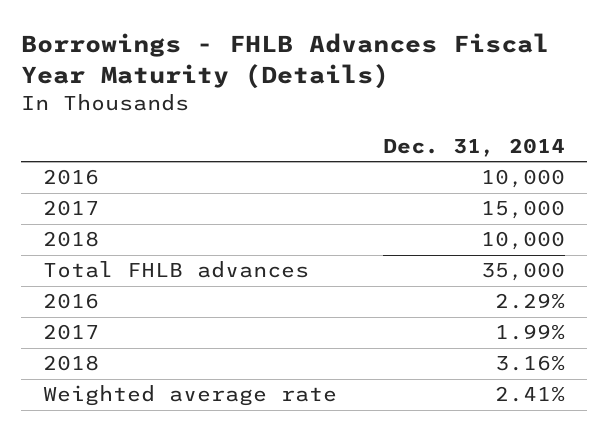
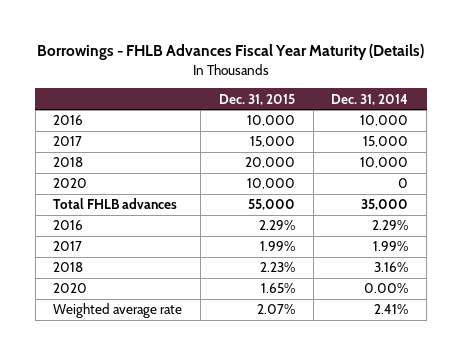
- | Dec. 31, 2014
+ | Dec. 31, 2015 | Dec. 31, 2014
+ 2020 | 10,000 | 0
+ 2020 | 1.65% | 0.00%

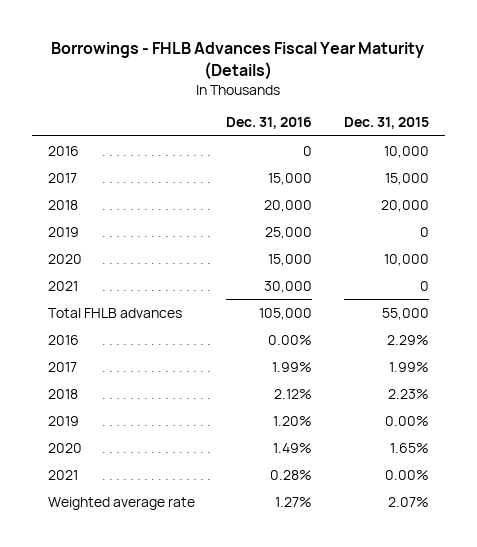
- | Dec. 31, 2015 | Dec. 31, 2014
+ | Dec. 31, 2016 | Dec. 31, 2015
+ 2019 | 25,000 | 0
+ 2021 | 30,000 | 0
+ 2019 | 1.20% | 0.00%
+ 2021 | 0.28% | 0.00%

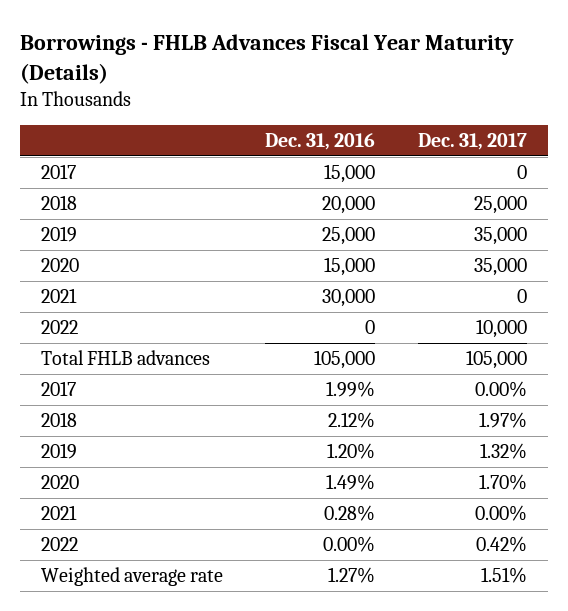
- | Dec. 31, 2016 | Dec. 31, 2015
+ | Dec. 31, 2016 | Dec. 31, 2017
- 2016 | 0 | 10,000
+ 2022 | 0 | 10,000
- 2016 | 0.00% | 2.29%
+ 2022 | 0.00% | 0.42%

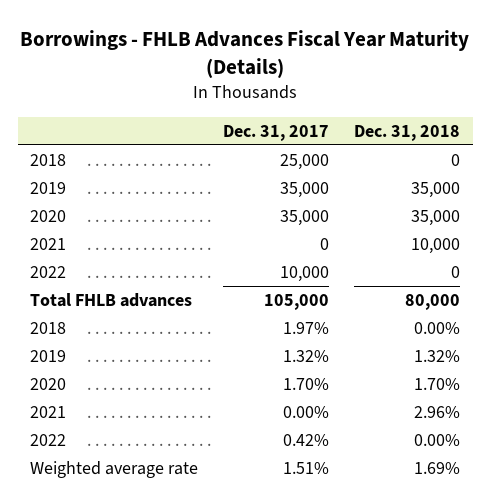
- | Dec. 31, 2016 | Dec. 31, 2017
+ | Dec. 31, 2017 | Dec. 31, 2018
- 2017 | 15,000 | 0
- 2017 | 1.99% | 0.00%

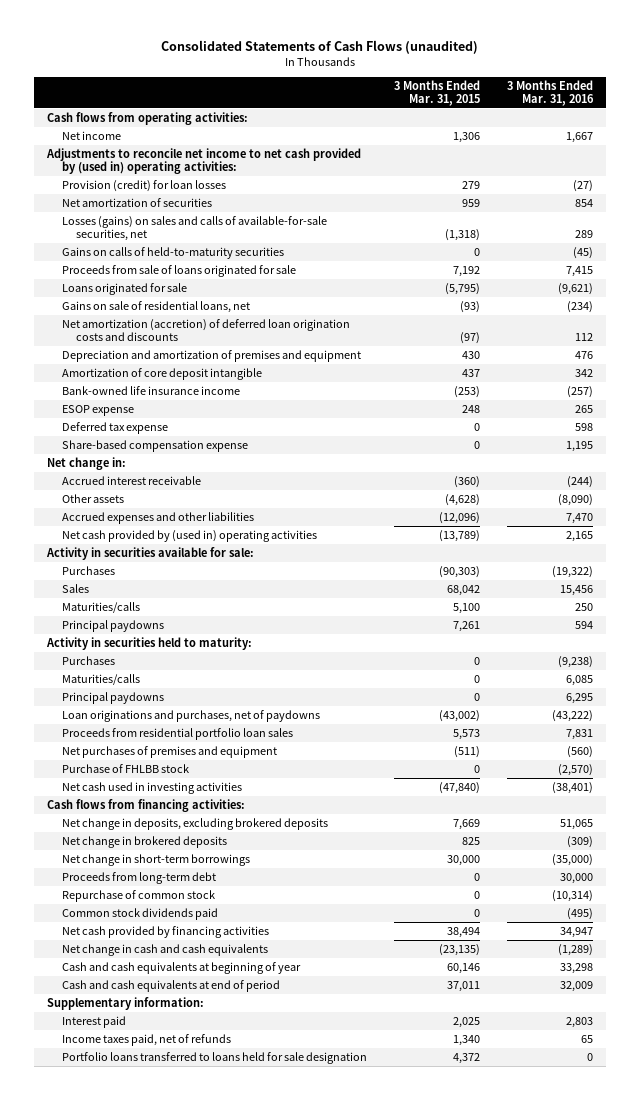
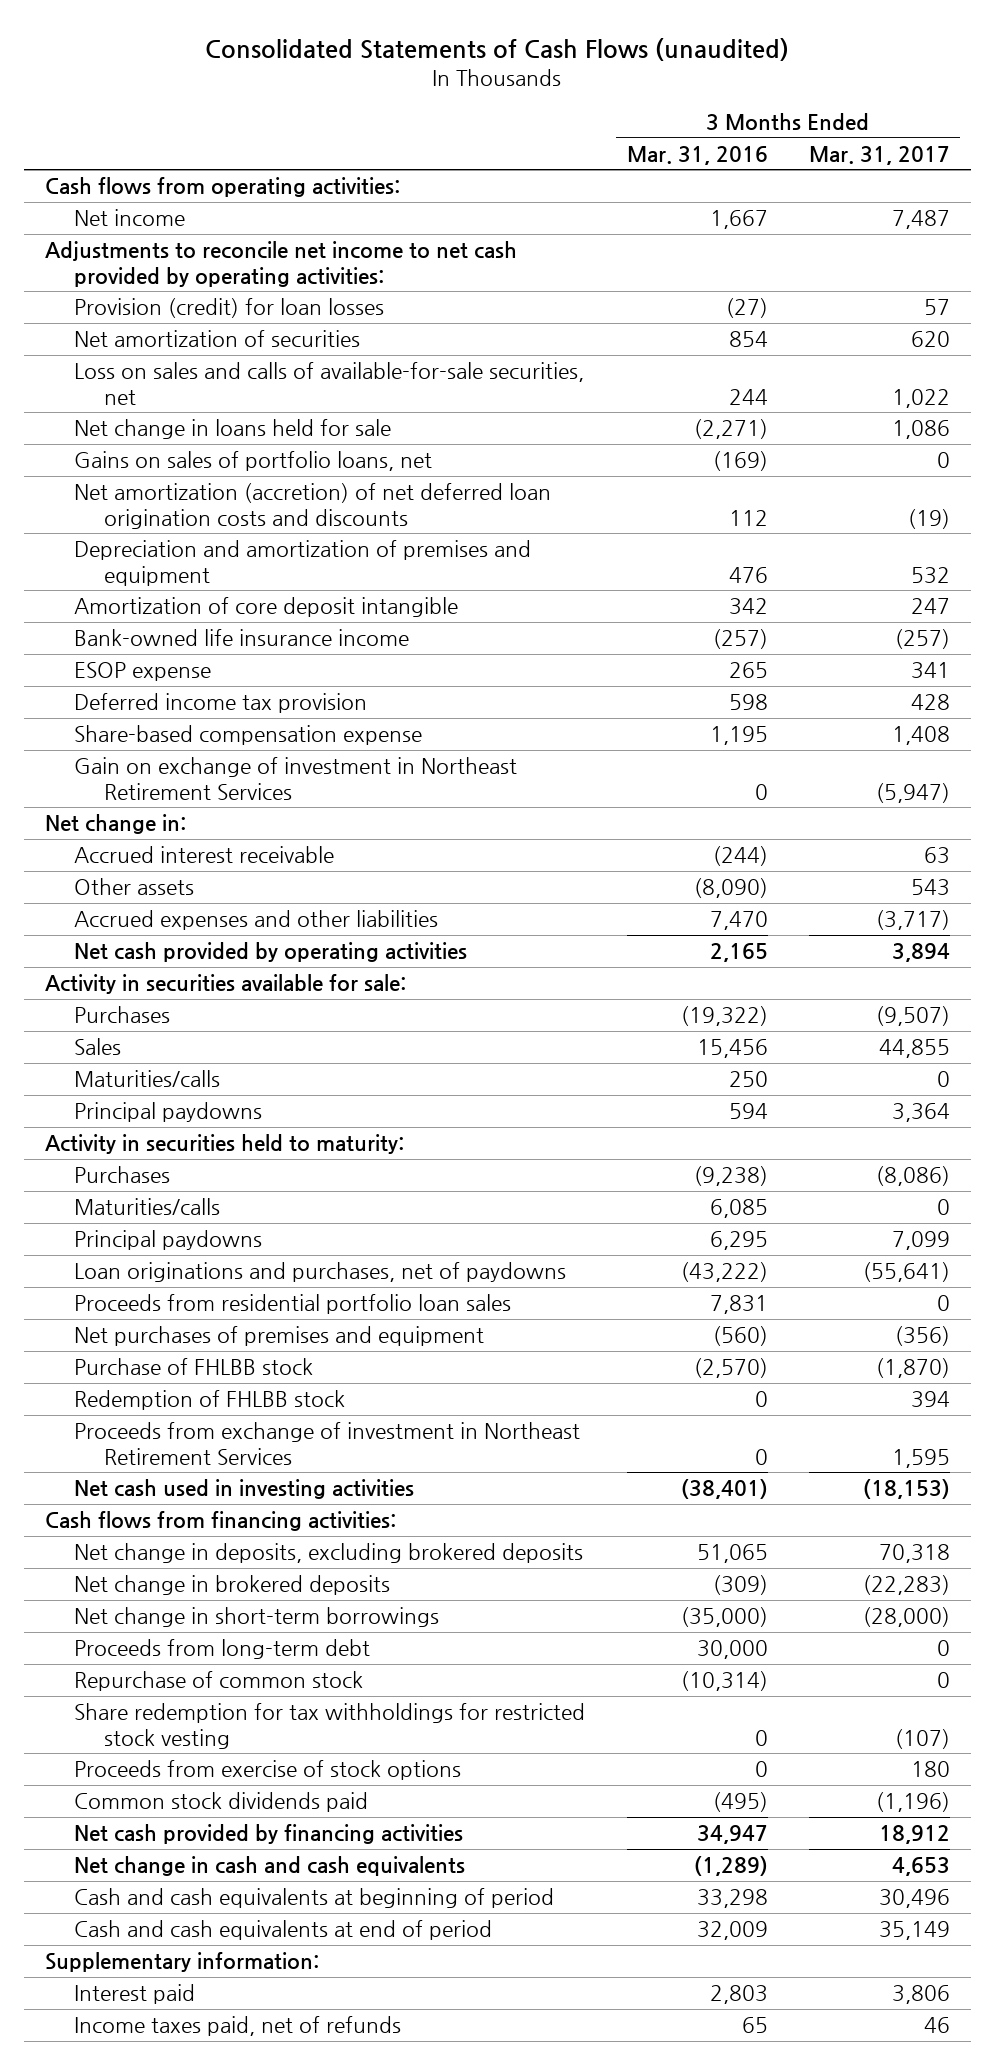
- | 3 Months Ended Mar. 31, 2015 | 3 Months Ended Mar. 31, 2016
+ | 3 Months Ended Mar. 31, 2016 | 3 Months Ended Mar. 31, 2017
- Adjustments to reconcile net income to net cash provided by (used in) operating activities:
+ Adjustments to reconcile net income to net cash provided by operating activities:
- Losses (gains) on sales and calls of available-for-sale securities, net | (1,318) | 289
- Gains on calls of held-to-maturity securities | 0 | (45)
- Proceeds from sale of loans originated for sale | 7,192 | 7,415
- Loans originated for sale | (5,795) | (9,621)
- Gains on sale of residential loans, net | (93) | (234)
- Net amortization (accretion) of deferred loan origination costs and discounts | (97) | 112
+ Loss on sales and calls of available-for-sale securities, net | 244 | 1,022
+ Net change in loans held for sale | (2,271) | 1,086
+ Gains on sales of portfolio loans, net | (169) | 0
+ Net amortization (accretion) of net deferred loan origination costs and discounts | 112 | (19)
- Deferred tax expense | 0 | 598
+ Deferred income tax provision | 598 | 428
+ Gain on exchange of investment in Northeast Retirement Services | 0 | (5,947)
- Net cash provided by (used in) operating activities | (13,789) | 2,165
+ Net cash provided by operating activities | 2,165 | 3,894
+ Redemption of FHLBB stock | 0 | 394
+ Proceeds from exchange of investment in Northeast Retirement Services | 0 | 1,595
+ Share redemption for tax withholdings for restricted stock vesting | 0 | (107)
+ Proceeds from exercise of stock options | 0 | 180
- Cash and cash equivalents at beginning of year | 60,146 | 33,298
+ Cash and cash equivalents at beginning of period | 33,298 | 30,496
- Portfolio loans transferred to loans held for sale designation | 4,372 | 0

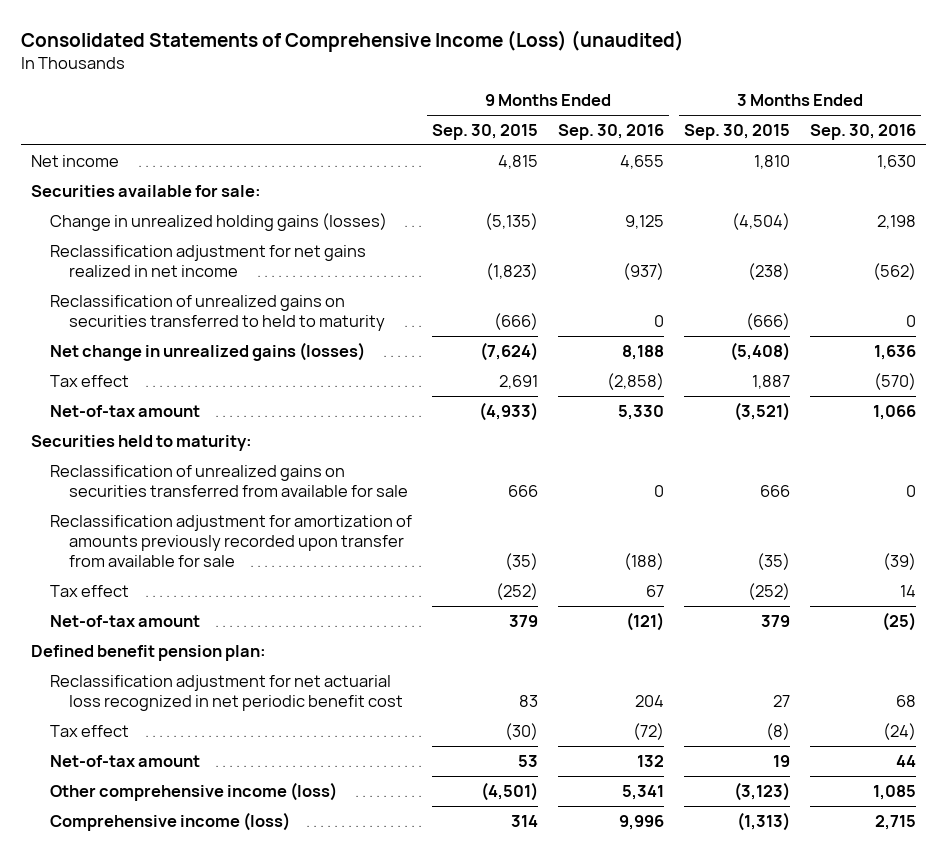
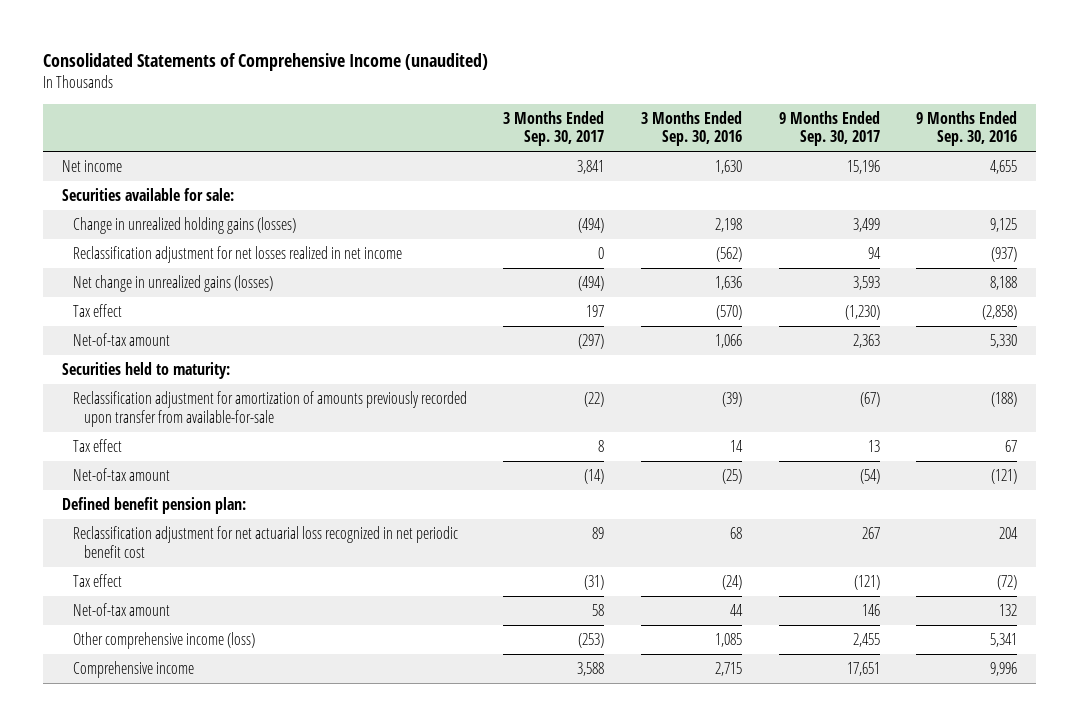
- Consolidated Statements of Comprehensive Income (Loss) (unaudited)
+ Consolidated Statements of Comprehensive Income (unaudited)
- | 9 Months Ended Sep. 30, 2015 | 9 Months Ended Sep. 30, 2016 | 3 Months Ended Sep. 30, 2015 | 3 Months Ended Sep. 30, 2016
+ | 3 Months Ended Sep. 30, 2017 | 3 Months Ended Sep. 30, 2016 | 9 Months Ended Sep. 30, 2017 | 9 Months Ended Sep. 30, 2016
- Reclassification adjustment for net gains realized in net income | (1,823) | (937) | (238) | (562)
- Reclassification of unrealized gains on securities transferred to held to maturity | (666) | 0 | (666) | 0
+ Reclassification adjustment for net losses realized in net income | 0 | (562) | 94 | (937)
- Reclassification of unrealized gains on securities transferred from available for sale | 666 | 0 | 666 | 0
- Reclassification adjustment for amortization of amounts previously recorded upon transfer from available for sale | (35) | (188) | (35) | (39)
+ Reclassification adjustment for amortization of amounts previously recorded upon transfer from available-for-sale | (22) | (39) | (67) | (188)
- Comprehensive income (loss) | 314 | 9,996 | (1,313) | 2,715
+ Comprehensive income | 3,588 | 2,715 | 17,651 | 9,996

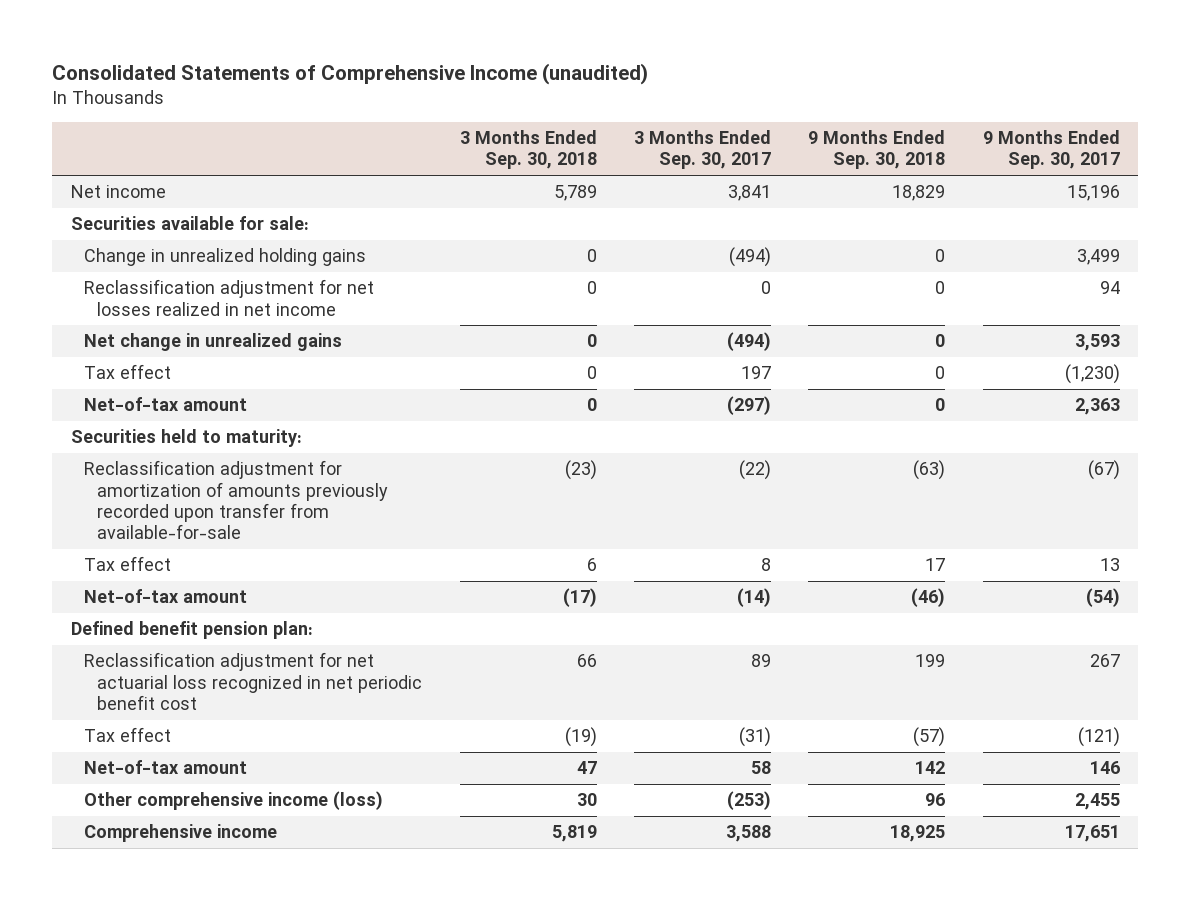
- | 3 Months Ended Sep. 30, 2017 | 3 Months Ended Sep. 30, 2016 | 9 Months Ended Sep. 30, 2017 | 9 Months Ended Sep. 30, 2016
+ | 3 Months Ended Sep. 30, 2018 | 3 Months Ended Sep. 30, 2017 | 9 Months Ended Sep. 30, 2018 | 9 Months Ended Sep. 30, 2017
- Change in unrealized holding gains (losses) | (494) | 2,198 | 3,499 | 9,125
+ Change in unrealized holding gains | 0 | (494) | 0 | 3,499
- Net change in unrealized gains (losses) | (494) | 1,636 | 3,593 | 8,188
+ Net change in unrealized gains | 0 | (494) | 0 | 3,593

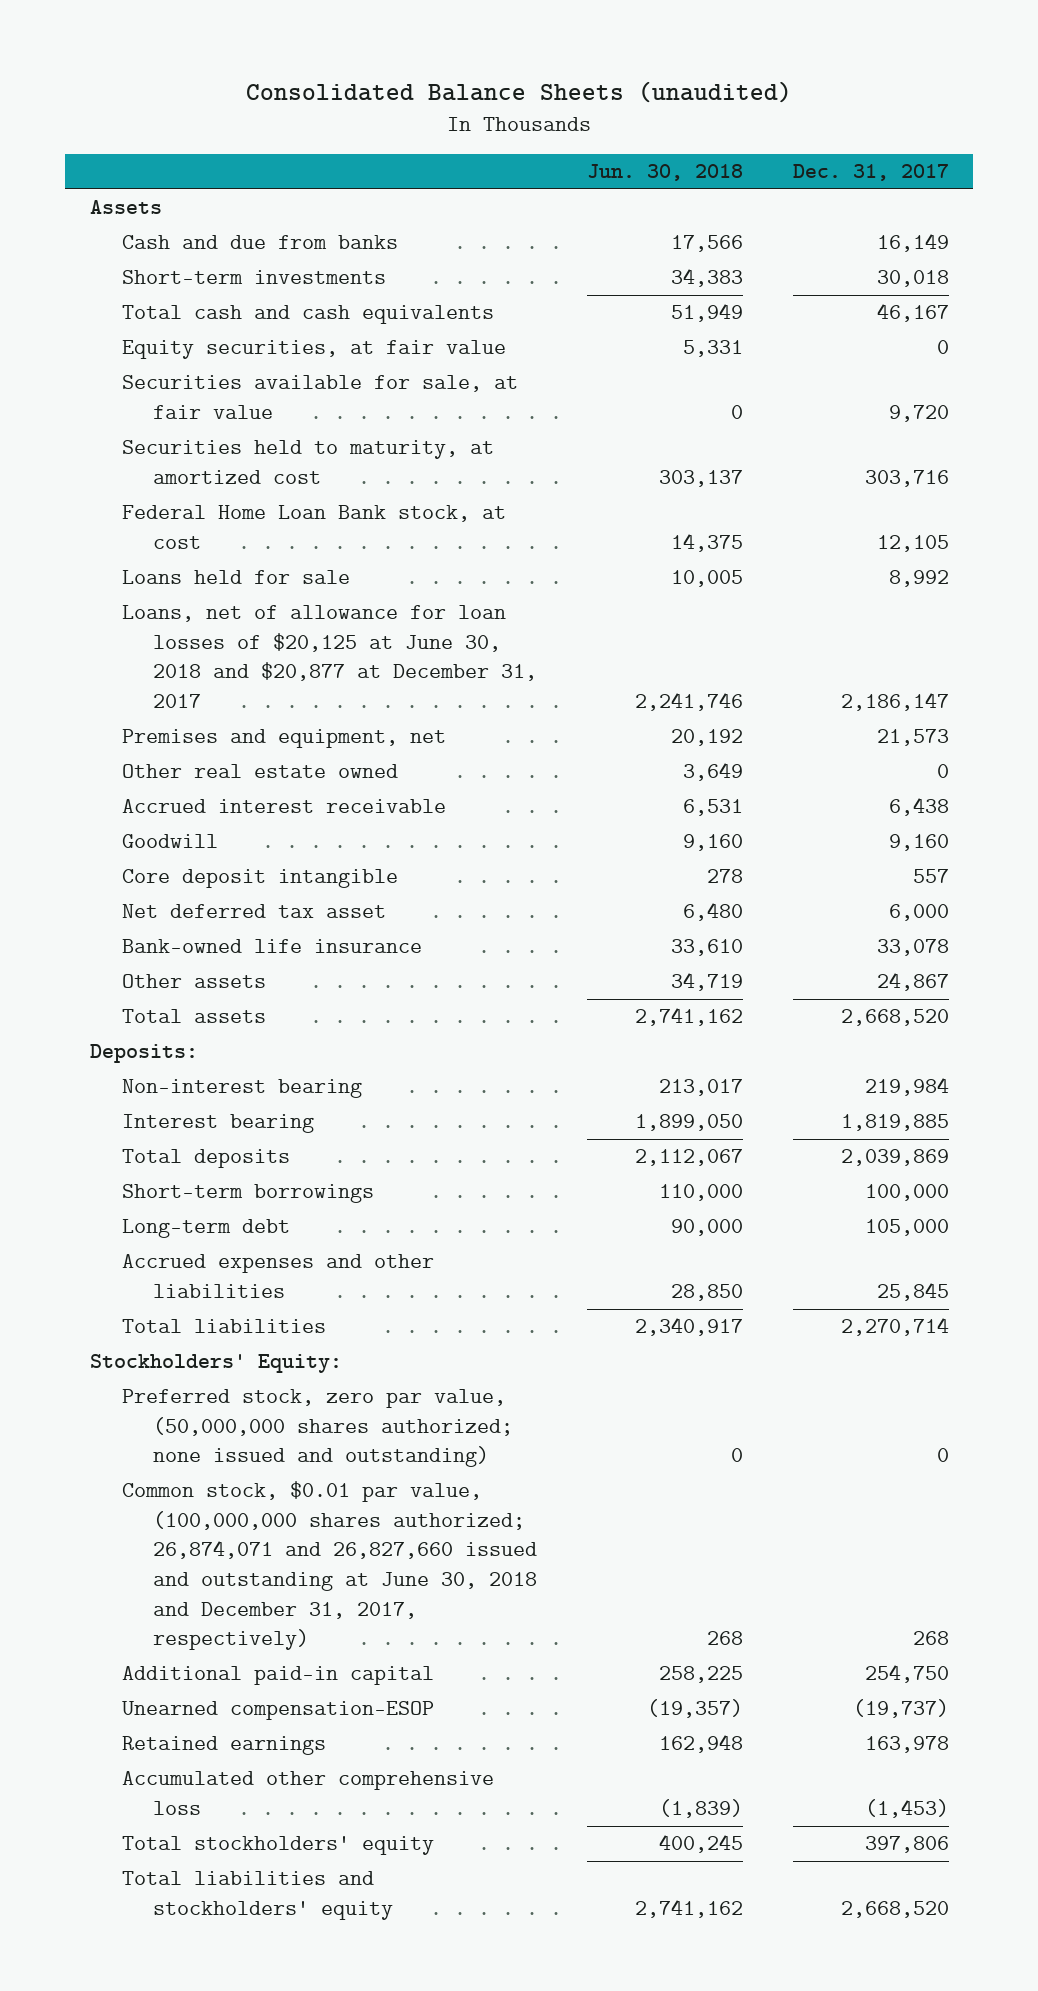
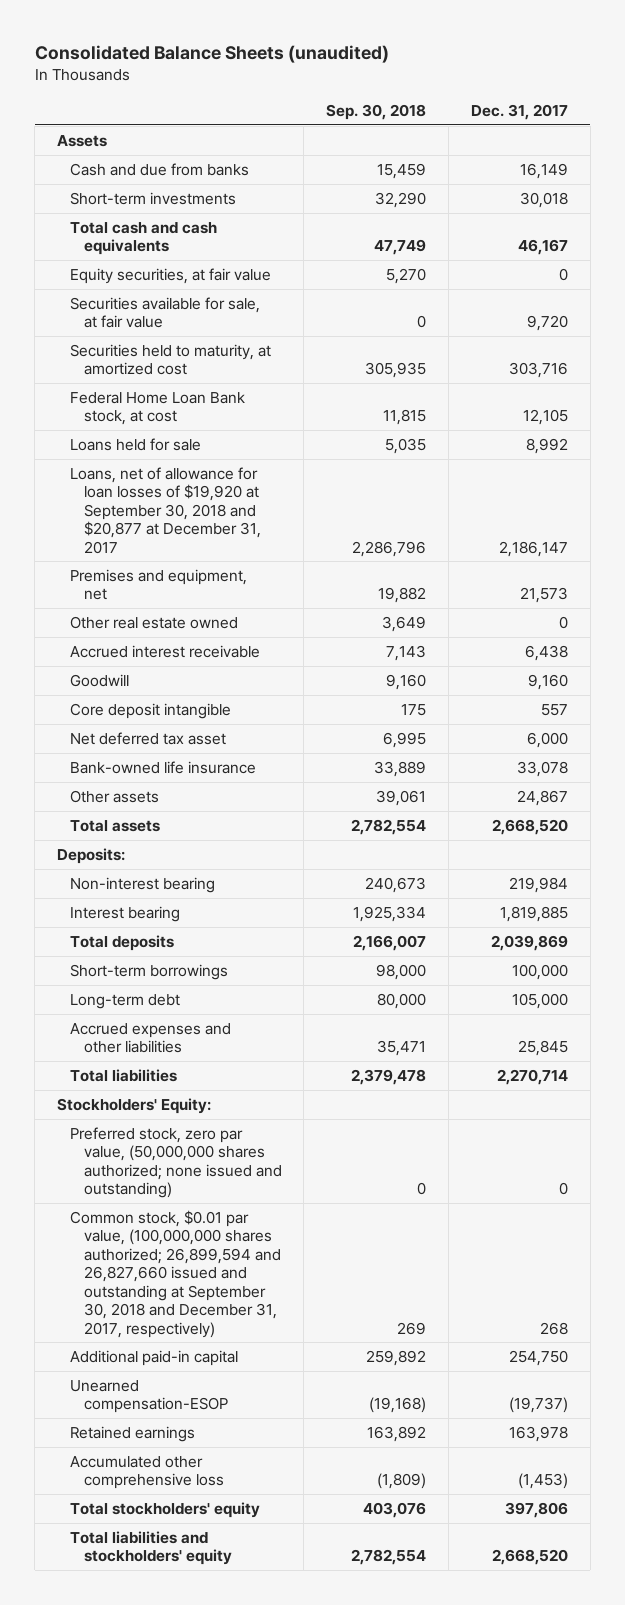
- | Jun. 30, 2018 | Dec. 31, 2017
+ | Sep. 30, 2018 | Dec. 31, 2017
- Loans, net of allowance for loan losses of $20,125 at June 30, 2018 and $20,877 at December 31, 2017 | 2,241,746 | 2,186,147
+ Loans, net of allowance for loan losses of $19,920 at September 30, 2018 and $20,877 at December 31, 2017 | 2,286,796 | 2,186,147
- Common stock, $0.01 par value, (100,000,000 shares authorized; 26,874,071 and 26,827,660 issued and outstanding at June 30, 2018 and December 31, 2017, respectively) | 268 | 268
+ Common stock, $0.01 par value, (100,000,000 shares authorized; 26,899,594 and 26,827,660 issued and outstanding at September 30, 2018 and December 31, 2017, respectively) | 269 | 268

